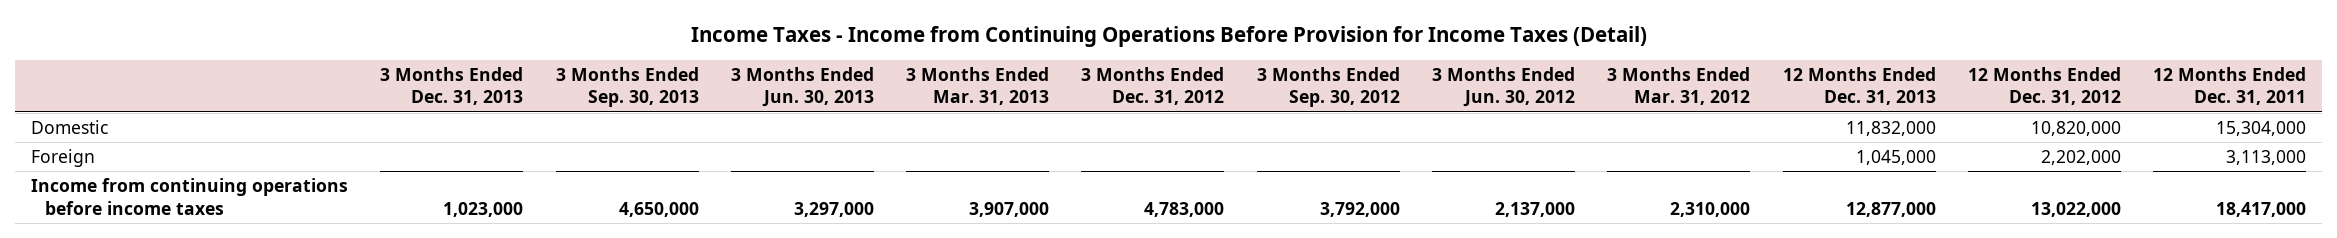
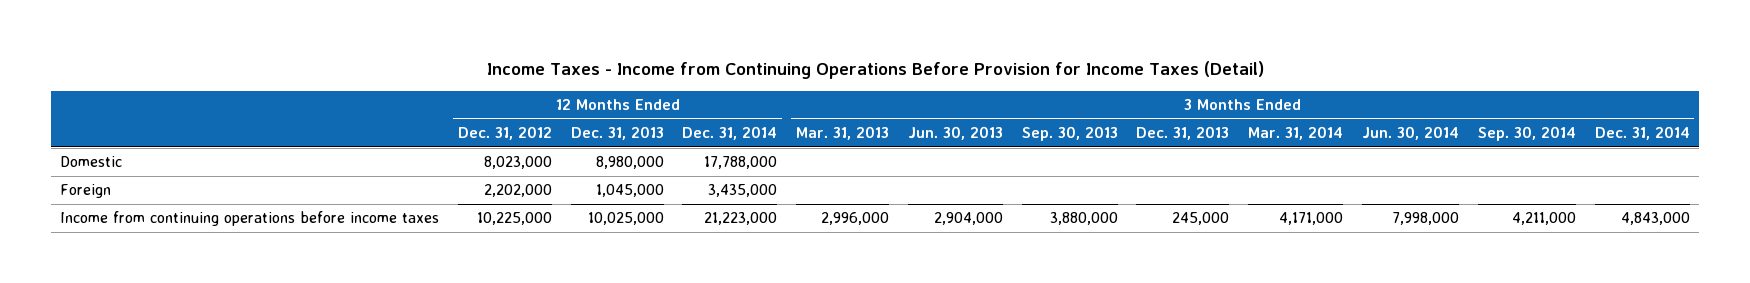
- | 3 Months Ended Dec. 31, 2013 | 3 Months Ended Sep. 30, 2013 | 3 Months Ended Jun. 30, 2013 | 3 Months Ended Mar. 31, 2013 | 3 Months Ended Dec. 31, 2012 | 3 Months Ended Sep. 30, 2012 | 3 Months Ended Jun. 30, 2012 | 3 Months Ended Mar. 31, 2012 | 12 Months Ended Dec. 31, 2013 | 12 Months Ended Dec. 31, 2012 | 12 Months Ended Dec. 31, 2011
+ | 12 Months Ended Dec. 31, 2012 | 12 Months Ended Dec. 31, 2013 | 12 Months Ended Dec. 31, 2014 | 3 Months Ended Mar. 31, 2013 | 3 Months Ended Jun. 30, 2013 | 3 Months Ended Sep. 30, 2013 | 3 Months Ended Dec. 31, 2013 | 3 Months Ended Mar. 31, 2014 | 3 Months Ended Jun. 30, 2014 | 3 Months Ended Sep. 30, 2014 | 3 Months Ended Dec. 31, 2014
- Domestic | | | | | | | | | 11,832,000 | 10,820,000 | 15,304,000
+ Domestic | 8,023,000 | 8,980,000 | 17,788,000 | | | | | | | |
- Income from continuing operations before income taxes | 1,023,000 | 4,650,000 | 3,297,000 | 3,907,000 | 4,783,000 | 3,792,000 | 2,137,000 | 2,310,000 | 12,877,000 | 13,022,000 | 18,417,000
+ Income from continuing operations before income taxes | 10,225,000 | 10,025,000 | 21,223,000 | 2,996,000 | 2,904,000 | 3,880,000 | 245,000 | 4,171,000 | 7,998,000 | 4,211,000 | 4,843,000

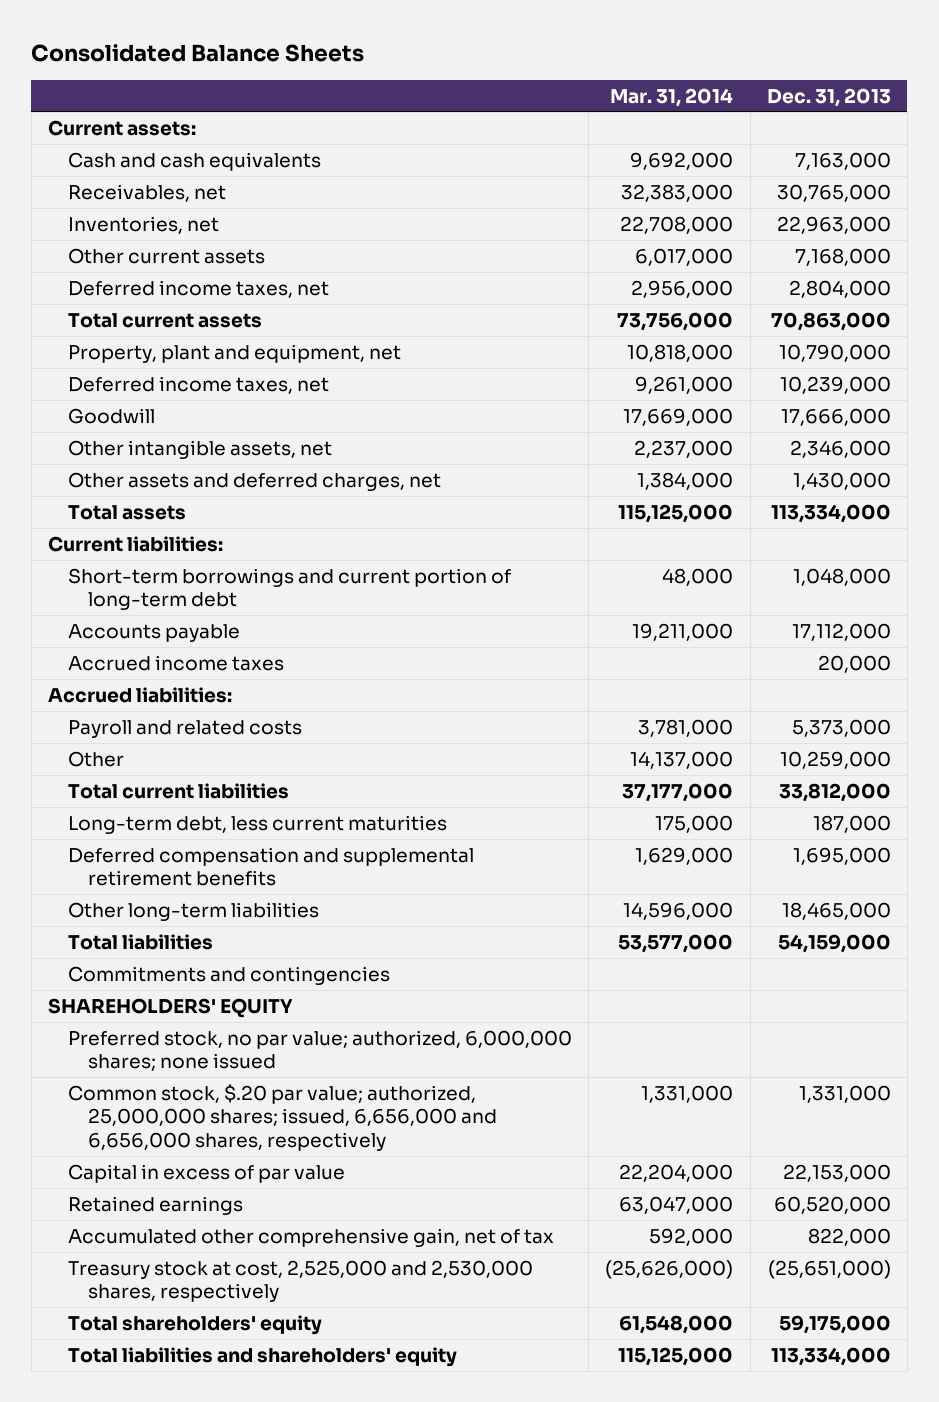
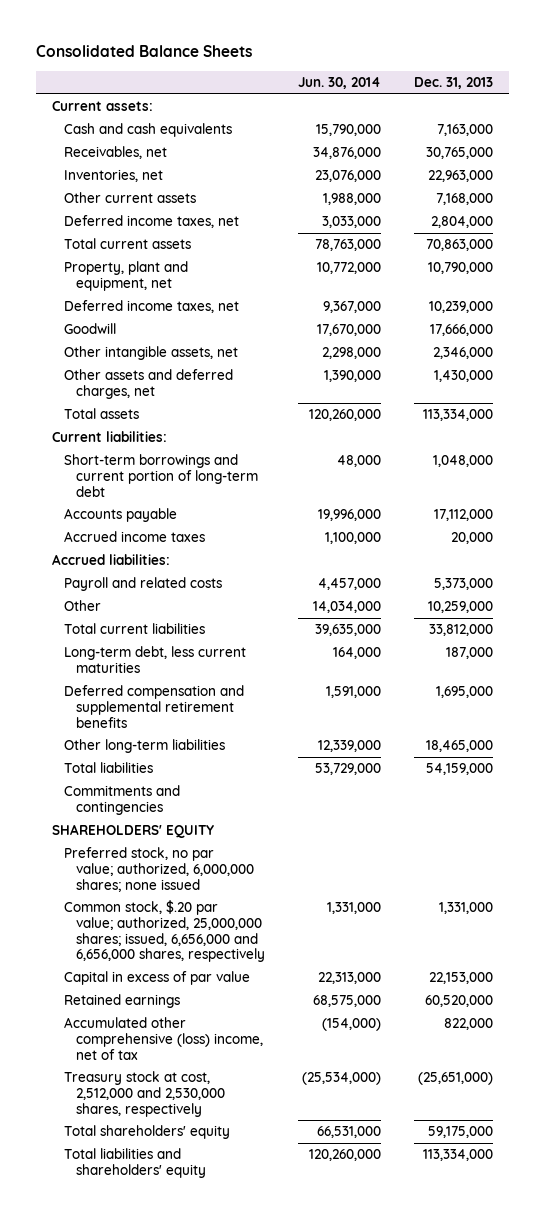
- | Mar. 31, 2014 | Dec. 31, 2013
+ | Jun. 30, 2014 | Dec. 31, 2013
- Accumulated other comprehensive gain, net of tax | 592,000 | 822,000
- Treasury stock at cost, 2,525,000 and 2,530,000 shares, respectively | (25,626,000) | (25,651,000)
+ Accumulated other comprehensive (loss) income, net of tax | (154,000) | 822,000
+ Treasury stock at cost, 2,512,000 and 2,530,000 shares, respectively | (25,534,000) | (25,651,000)

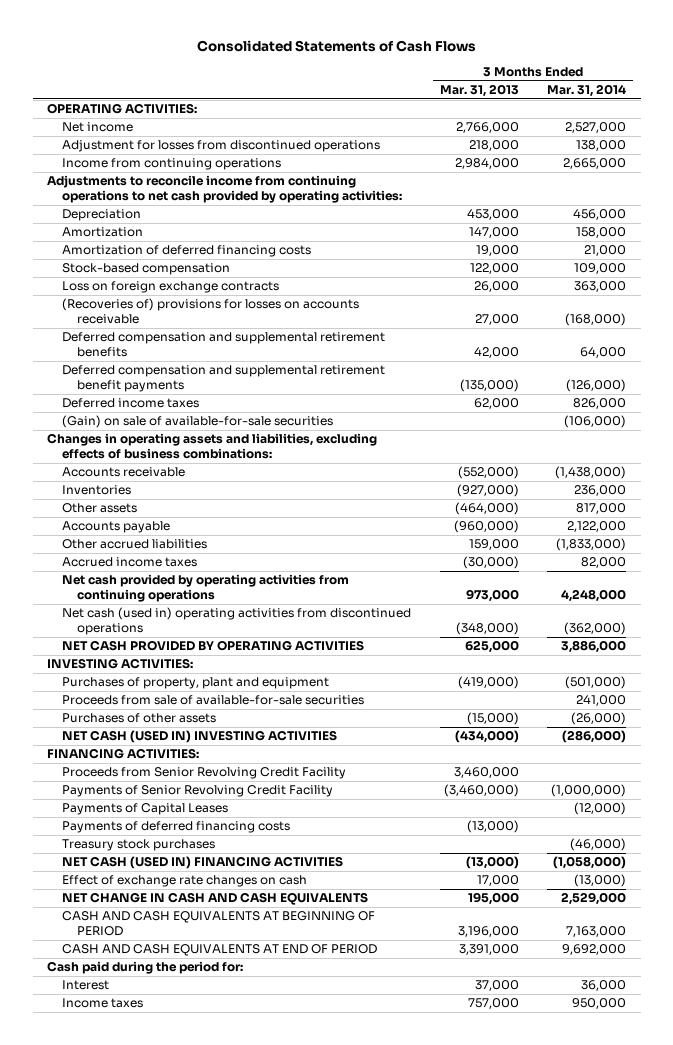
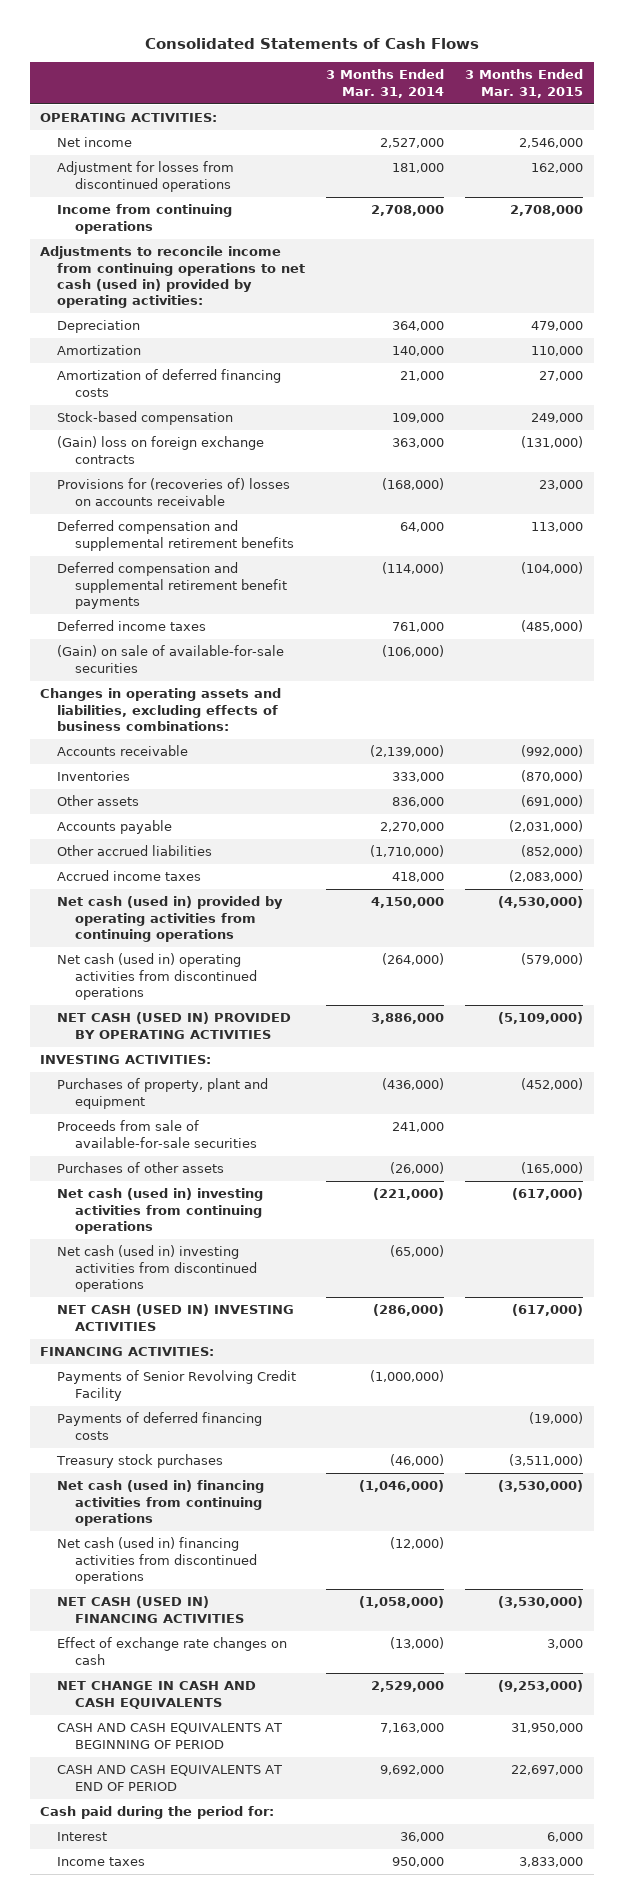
- | 3 Months Ended Mar. 31, 2013 | 3 Months Ended Mar. 31, 2014
+ | 3 Months Ended Mar. 31, 2014 | 3 Months Ended Mar. 31, 2015
- Adjustment for losses from discontinued operations | 218,000 | 138,000
- Income from continuing operations | 2,984,000 | 2,665,000
- Adjustments to reconcile income from continuing operations to net cash provided by operating activities:
- Depreciation | 453,000 | 456,000
- Amortization | 147,000 | 158,000
+ Adjustment for losses from discontinued operations | 181,000 | 162,000
+ Income from continuing operations | 2,708,000 | 2,708,000
+ Adjustments to reconcile income from continuing operations to net cash (used in) provided by operating activities:
+ Depreciation | 364,000 | 479,000
+ Amortization | 140,000 | 110,000
- Loss on foreign exchange contracts | 26,000 | 363,000
- (Recoveries of) provisions for losses on accounts receivable | 27,000 | (168,000)
+ (Gain) loss on foreign exchange contracts | 363,000 | (131,000)
+ Provisions for (recoveries of) losses on accounts receivable | (168,000) | 23,000
- Deferred compensation and supplemental retirement benefit payments | (135,000) | (126,000)
- Deferred income taxes | 62,000 | 826,000
+ Deferred compensation and supplemental retirement benefit payments | (114,000) | (104,000)
+ Deferred income taxes | 761,000 | (485,000)
- Accounts receivable | (552,000) | (1,438,000)
- Inventories | (927,000) | 236,000
- Other assets | (464,000) | 817,000
- Accounts payable | (960,000) | 2,122,000
- Other accrued liabilities | 159,000 | (1,833,000)
- Accrued income taxes | (30,000) | 82,000
- Net cash provided by operating activities from continuing operations | 973,000 | 4,248,000
- Net cash (used in) operating activities from discontinued operations | (348,000) | (362,000)
- NET CASH PROVIDED BY OPERATING ACTIVITIES | 625,000 | 3,886,000
+ Accounts receivable | (2,139,000) | (992,000)
+ Inventories | 333,000 | (870,000)
+ Other assets | 836,000 | (691,000)
+ Accounts payable | 2,270,000 | (2,031,000)
+ Other accrued liabilities | (1,710,000) | (852,000)
+ Accrued income taxes | 418,000 | (2,083,000)
+ Net cash (used in) provided by operating activities from continuing operations | 4,150,000 | (4,530,000)
+ Net cash (used in) operating activities from discontinued operations | (264,000) | (579,000)
+ NET CASH (USED IN) PROVIDED BY OPERATING ACTIVITIES | 3,886,000 | (5,109,000)
- Purchases of property, plant and equipment | (419,000) | (501,000)
+ Purchases of property, plant and equipment | (436,000) | (452,000)
+ Net cash (used in) investing activities from continuing operations | (221,000) | (617,000)
+ Net cash (used in) investing activities from discontinued operations | (65,000) |
- Proceeds from Senior Revolving Credit Facility | 3,460,000 |
- Payments of Capital Leases | | (12,000)
+ Net cash (used in) financing activities from continuing operations | (1,046,000) | (3,530,000)
+ Net cash (used in) financing activities from discontinued operations | (12,000) |

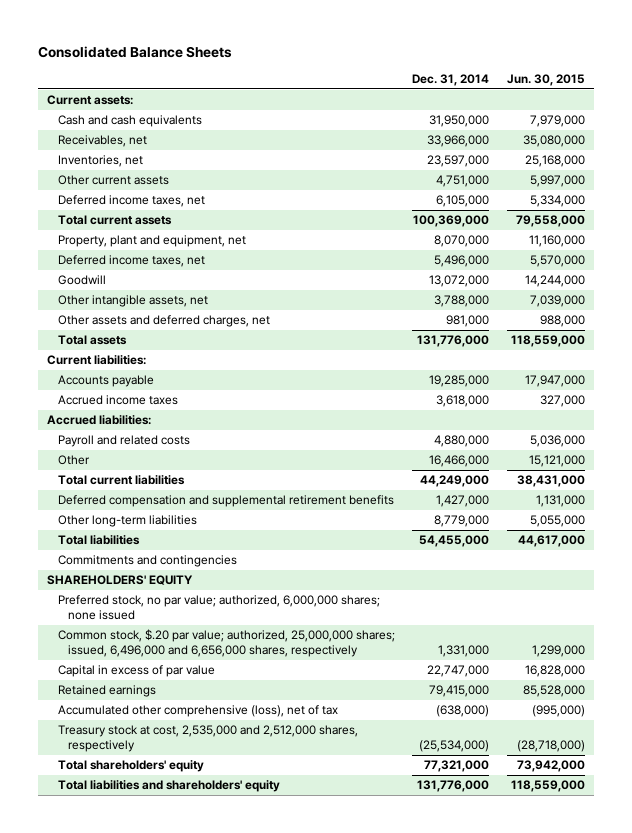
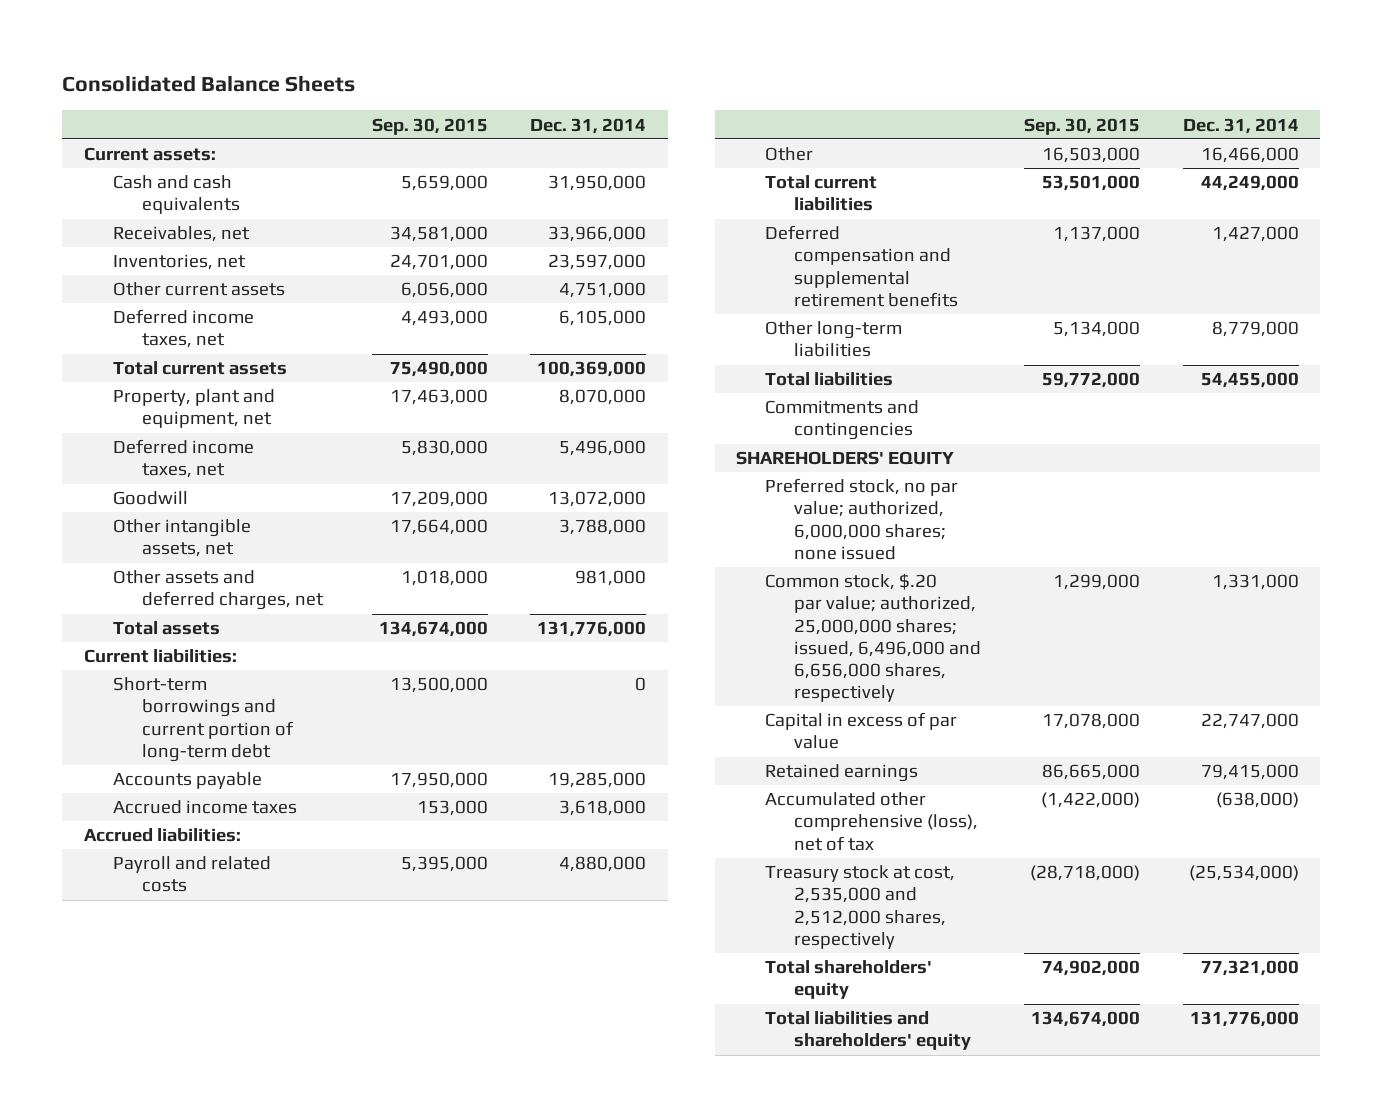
- | Dec. 31, 2014 | Jun. 30, 2015
+ | Sep. 30, 2015 | Dec. 31, 2014
+ Short-term borrowings and current portion of long-term debt | 13,500,000 | 0

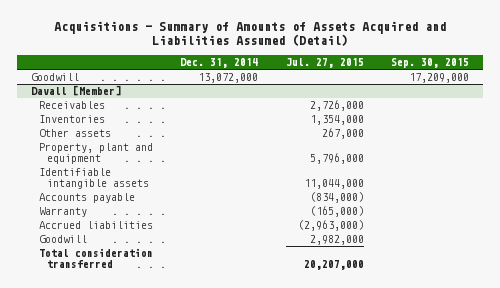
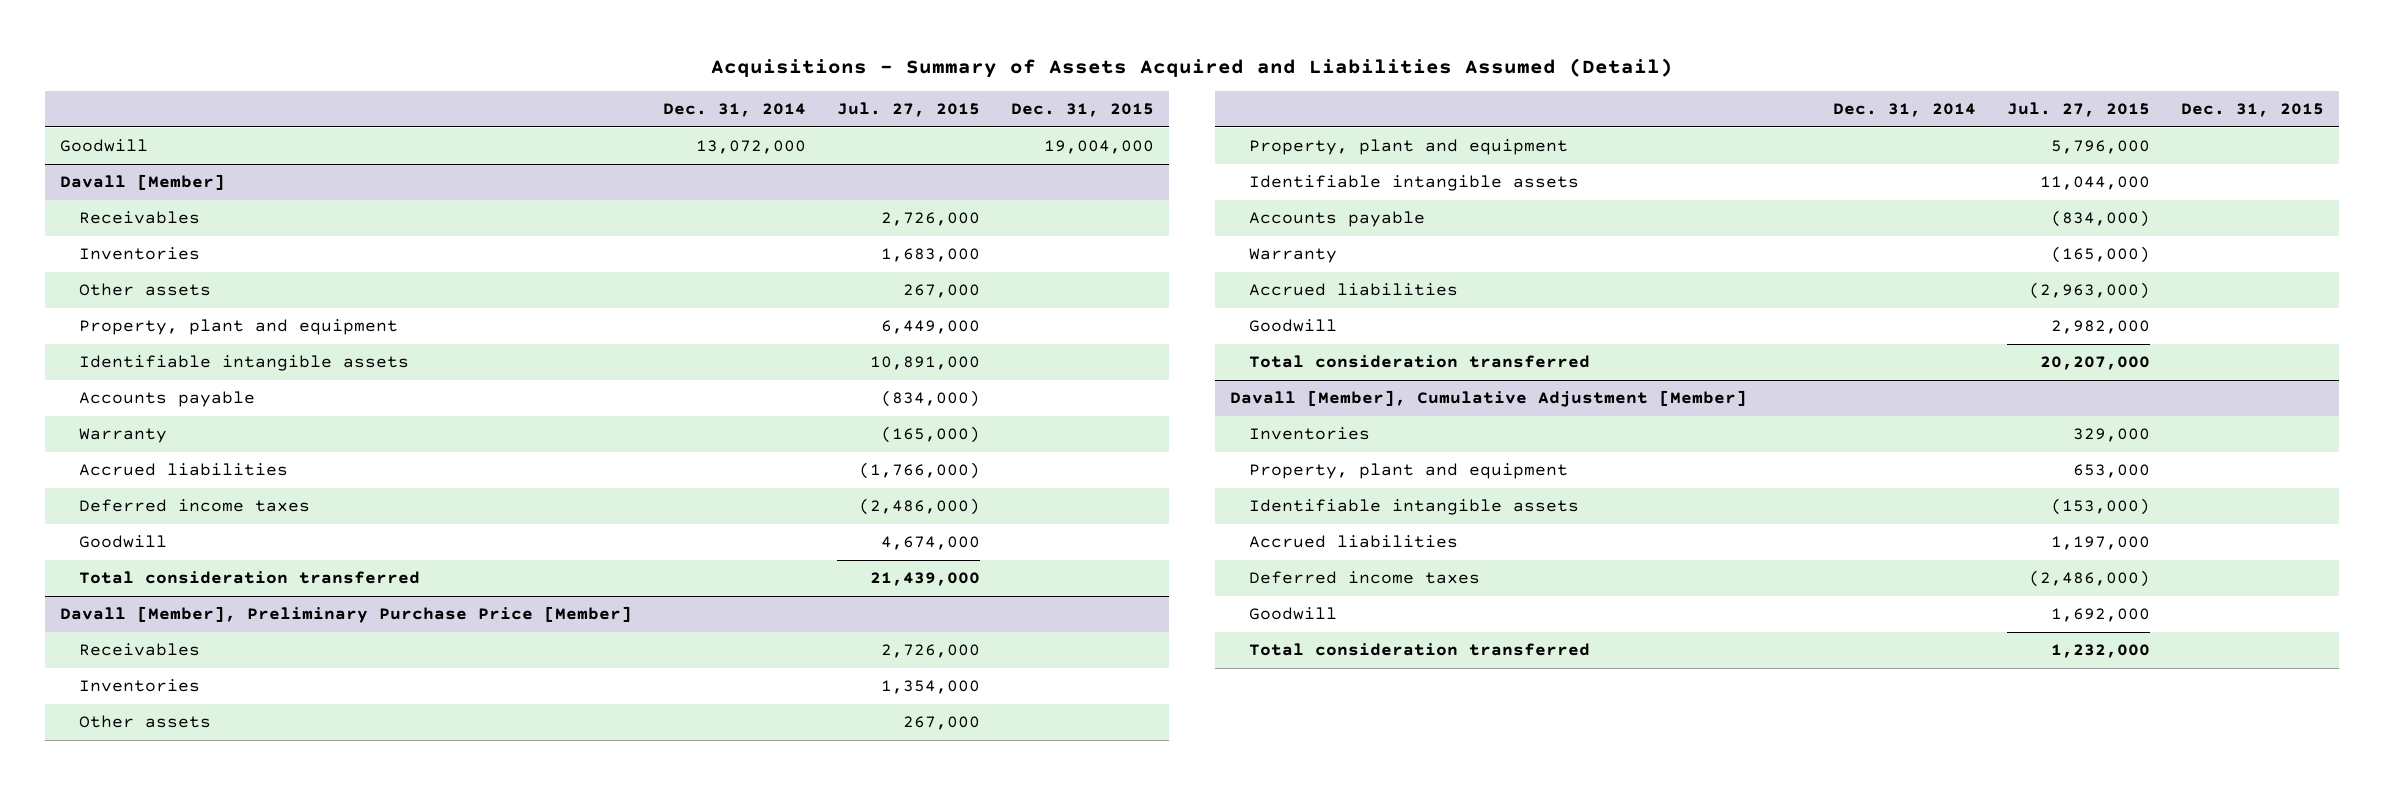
- Acquisitions - Summary of Amounts of Assets Acquired and Liabilities Assumed (Detail)
+ Acquisitions - Summary of Assets Acquired and Liabilities Assumed (Detail)
- | Dec. 31, 2014 | Jul. 27, 2015 | Sep. 30, 2015
+ | Dec. 31, 2014 | Jul. 27, 2015 | Dec. 31, 2015
@ Davall [Member]
+ Inventories | | 1,683,000 |
+ Other assets | | 267,000 |
+ Property, plant and equipment | | 6,449,000 |
+ Identifiable intangible assets | | 10,891,000 |
+ Accounts payable | | (834,000) |
+ Warranty | | (165,000) |
+ Accrued liabilities | | (1,766,000) |
+ Deferred income taxes | | (2,486,000) |
+ Goodwill | | 4,674,000 |
+ Total consideration transferred | | 21,439,000 |
+ Davall [Member], Preliminary Purchase Price [Member]
+ Receivables | | 2,726,000 |
+ Davall [Member], Cumulative Adjustment [Member]
+ Inventories | | 329,000 |
+ Property, plant and equipment | | 653,000 |
+ Identifiable intangible assets | | (153,000) |
+ Accrued liabilities | | 1,197,000 |
+ Deferred income taxes | | (2,486,000) |
+ Goodwill | | 1,692,000 |
+ Total consideration transferred | | 1,232,000 |

